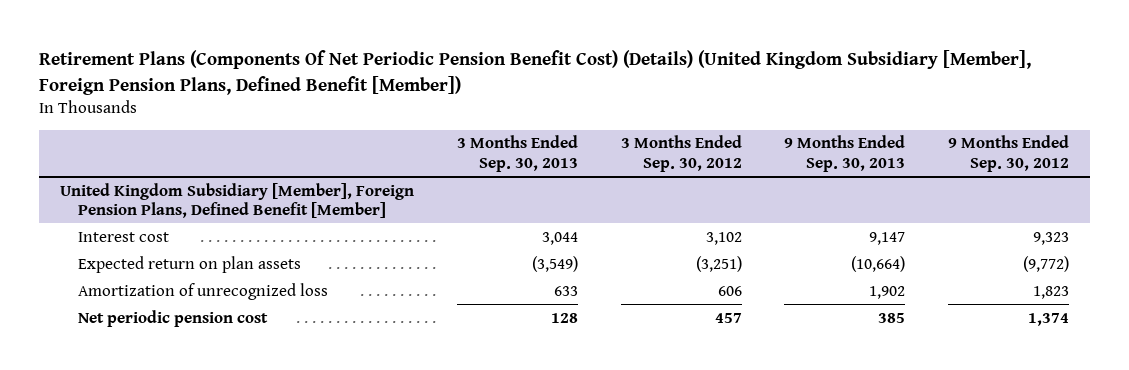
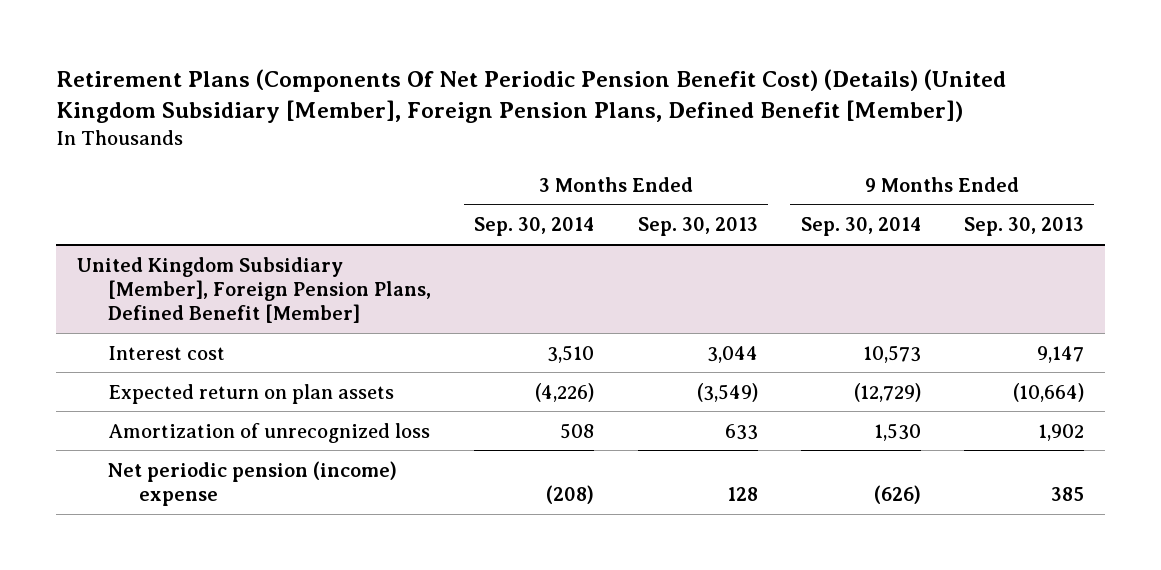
- | 3 Months Ended Sep. 30, 2013 | 3 Months Ended Sep. 30, 2012 | 9 Months Ended Sep. 30, 2013 | 9 Months Ended Sep. 30, 2012
+ | 3 Months Ended Sep. 30, 2014 | 3 Months Ended Sep. 30, 2013 | 9 Months Ended Sep. 30, 2014 | 9 Months Ended Sep. 30, 2013
@ United Kingdom Subsidiary [Member], Foreign Pension Plans, Defined Benefit [Member]
- Net periodic pension cost | 128 | 457 | 385 | 1,374
+ Net periodic pension (income) expense | (208) | 128 | (626) | 385

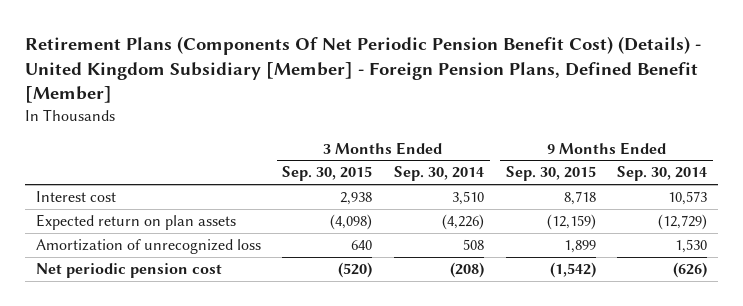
- Retirement Plans (Components Of Net Periodic Pension Benefit Cost) (Details) (United Kingdom Subsidiary [Member], Foreign Pension Plans, Defined Benefit [Member])
+ Retirement Plans (Components Of Net Periodic Pension Benefit Cost) (Details) - United Kingdom Subsidiary [Member] - Foreign Pension Plans, Defined Benefit [Member]
- | 3 Months Ended Sep. 30, 2014 | 3 Months Ended Sep. 30, 2013 | 9 Months Ended Sep. 30, 2014 | 9 Months Ended Sep. 30, 2013
+ | 3 Months Ended Sep. 30, 2015 | 3 Months Ended Sep. 30, 2014 | 9 Months Ended Sep. 30, 2015 | 9 Months Ended Sep. 30, 2014
- United Kingdom Subsidiary [Member], Foreign Pension Plans, Defined Benefit [Member]
- Net periodic pension (income) expense | (208) | 128 | (626) | 385
+ Net periodic pension cost | (520) | (208) | (1,542) | (626)

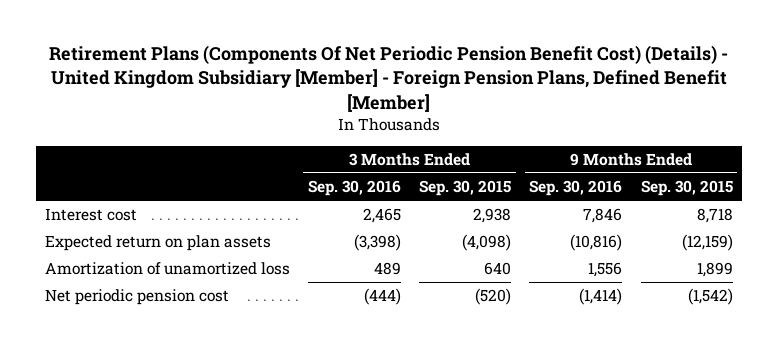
- | 3 Months Ended Sep. 30, 2015 | 3 Months Ended Sep. 30, 2014 | 9 Months Ended Sep. 30, 2015 | 9 Months Ended Sep. 30, 2014
+ | 3 Months Ended Sep. 30, 2016 | 3 Months Ended Sep. 30, 2015 | 9 Months Ended Sep. 30, 2016 | 9 Months Ended Sep. 30, 2015
- Amortization of unrecognized loss | 640 | 508 | 1,899 | 1,530
+ Amortization of unamortized loss | 489 | 640 | 1,556 | 1,899

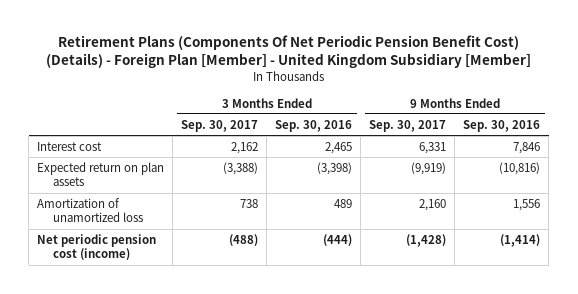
- Retirement Plans (Components Of Net Periodic Pension Benefit Cost) (Details) - United Kingdom Subsidiary [Member] - Foreign Pension Plans, Defined Benefit [Member]
+ Retirement Plans (Components Of Net Periodic Pension Benefit Cost) (Details) - Foreign Plan [Member] - United Kingdom Subsidiary [Member]
- | 3 Months Ended Sep. 30, 2016 | 3 Months Ended Sep. 30, 2015 | 9 Months Ended Sep. 30, 2016 | 9 Months Ended Sep. 30, 2015
+ | 3 Months Ended Sep. 30, 2017 | 3 Months Ended Sep. 30, 2016 | 9 Months Ended Sep. 30, 2017 | 9 Months Ended Sep. 30, 2016
- Net periodic pension cost | (444) | (520) | (1,414) | (1,542)
+ Net periodic pension cost (income) | (488) | (444) | (1,428) | (1,414)

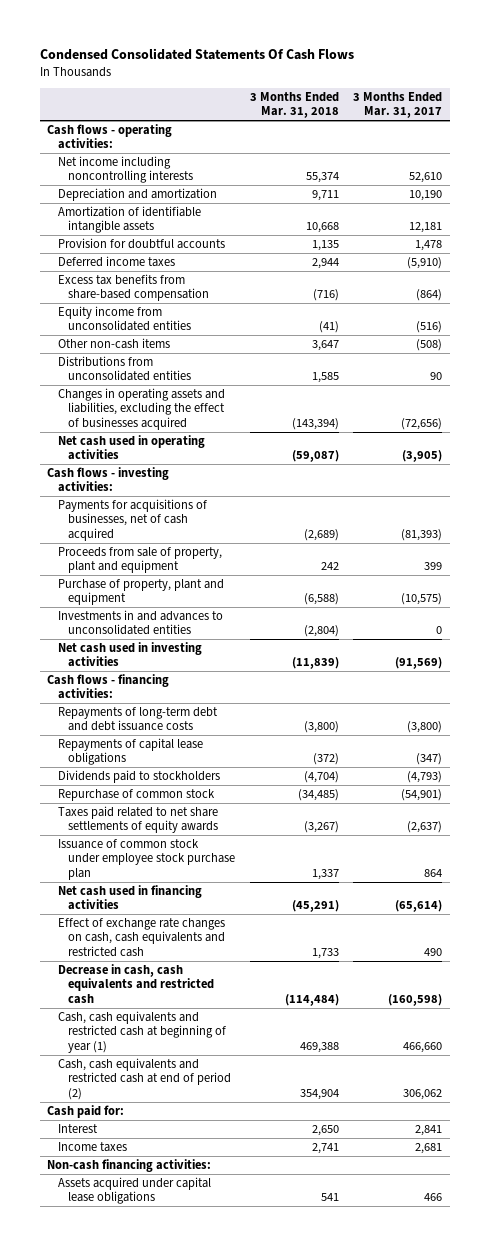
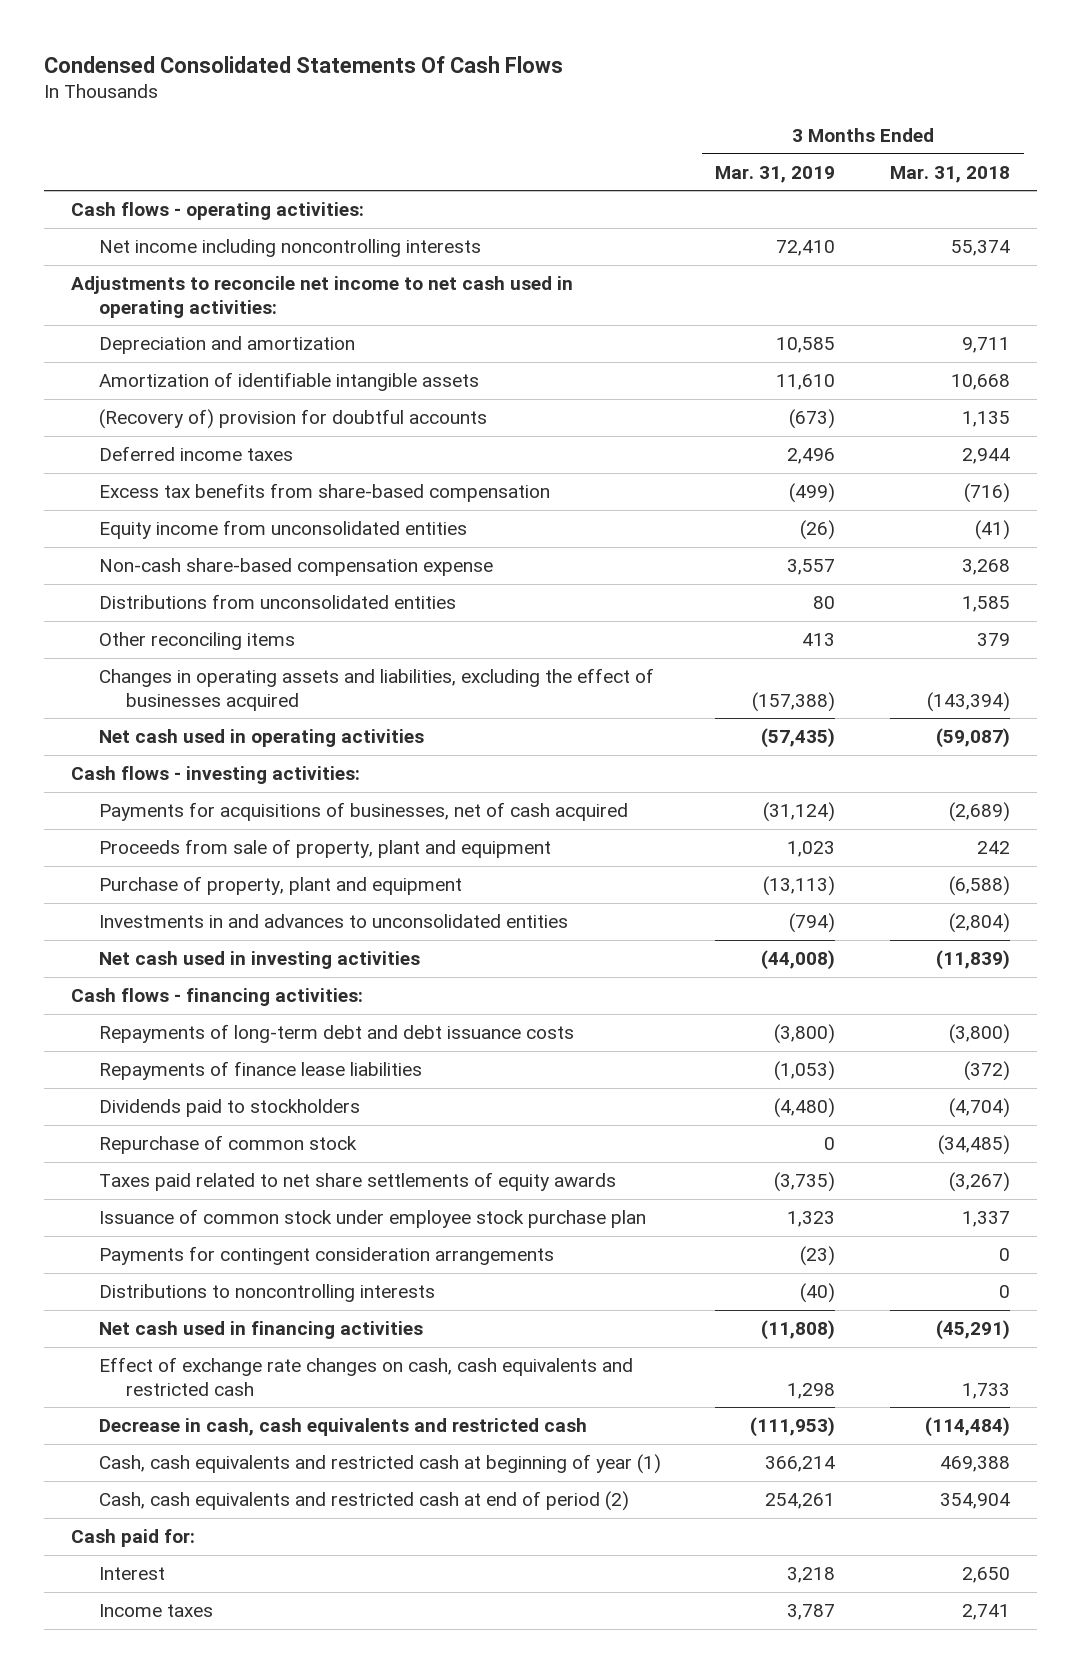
- | 3 Months Ended Mar. 31, 2018 | 3 Months Ended Mar. 31, 2017
+ | 3 Months Ended Mar. 31, 2019 | 3 Months Ended Mar. 31, 2018
+ Adjustments to reconcile net income to net cash used in operating activities:
- Provision for doubtful accounts | 1,135 | 1,478
+ (Recovery of) provision for doubtful accounts | (673) | 1,135
- Other non-cash items | 3,647 | (508)
+ Non-cash share-based compensation expense | 3,557 | 3,268
+ Other reconciling items | 413 | 379
- Repayments of capital lease obligations | (372) | (347)
+ Repayments of finance lease liabilities | (1,053) | (372)
+ Payments for contingent consideration arrangements | (23) | 0
+ Distributions to noncontrolling interests | (40) | 0
- Non-cash financing activities:
- Assets acquired under capital lease obligations | 541 | 466

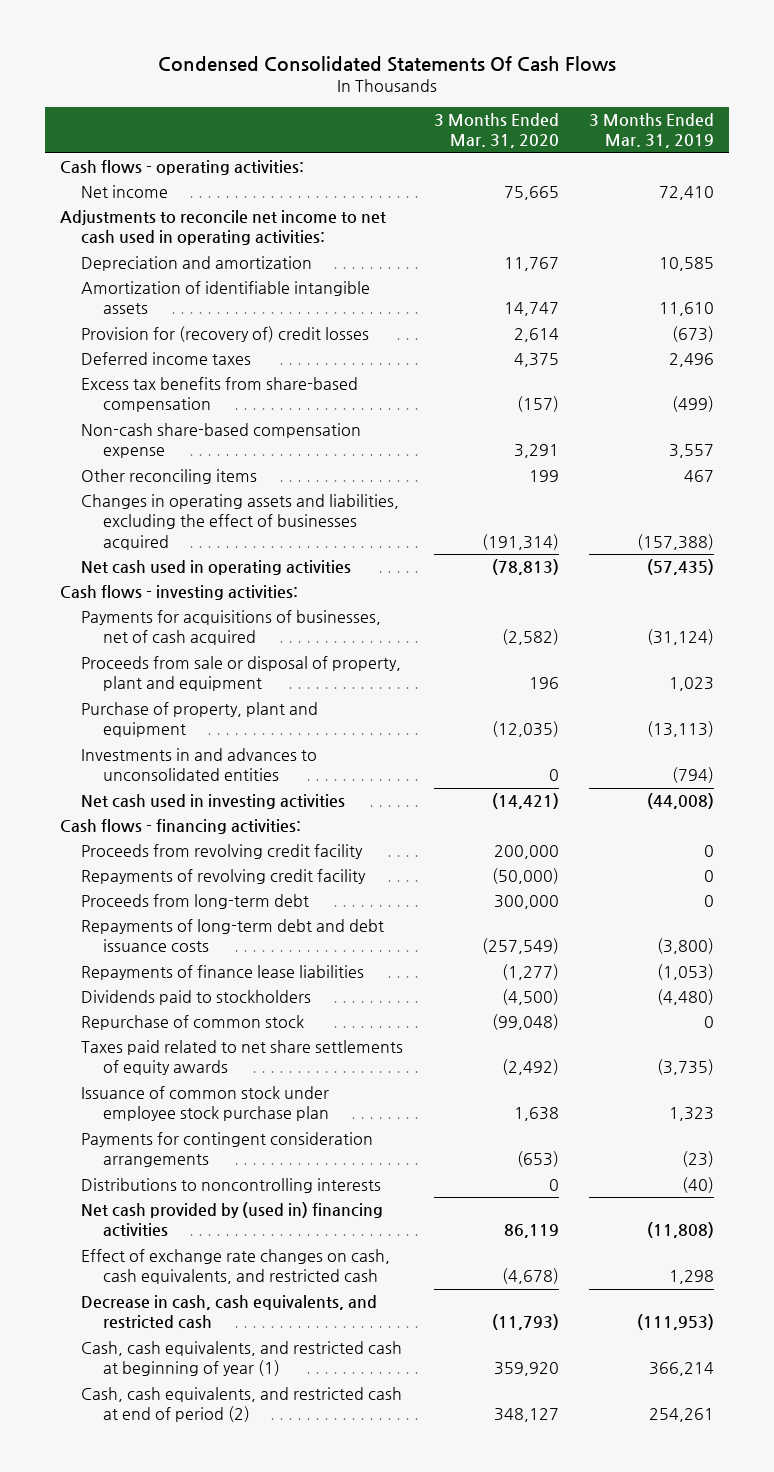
- | 3 Months Ended Mar. 31, 2019 | 3 Months Ended Mar. 31, 2018
+ | 3 Months Ended Mar. 31, 2020 | 3 Months Ended Mar. 31, 2019
- Net income including noncontrolling interests | 72,410 | 55,374
+ Net income | 75,665 | 72,410
- (Recovery of) provision for doubtful accounts | (673) | 1,135
+ Provision for (recovery of) credit losses | 2,614 | (673)
- Equity income from unconsolidated entities | (26) | (41)
- Distributions from unconsolidated entities | 80 | 1,585
- Other reconciling items | 413 | 379
+ Other reconciling items | 199 | 467
- Proceeds from sale of property, plant and equipment | 1,023 | 242
+ Proceeds from sale or disposal of property, plant and equipment | 196 | 1,023
+ Proceeds from revolving credit facility | 200,000 | 0
+ Repayments of revolving credit facility | (50,000) | 0
+ Proceeds from long-term debt | 300,000 | 0
- Net cash used in financing activities | (11,808) | (45,291)
- Effect of exchange rate changes on cash, cash equivalents and restricted cash | 1,298 | 1,733
- Decrease in cash, cash equivalents and restricted cash | (111,953) | (114,484)
- Cash, cash equivalents and restricted cash at beginning of year (1) | 366,214 | 469,388
- Cash, cash equivalents and restricted cash at end of period (2) | 254,261 | 354,904
- Cash paid for:
- Interest | 3,218 | 2,650
- Income taxes | 3,787 | 2,741
+ Net cash provided by (used in) financing activities | 86,119 | (11,808)
+ Effect of exchange rate changes on cash, cash equivalents, and restricted cash | (4,678) | 1,298
+ Decrease in cash, cash equivalents, and restricted cash | (11,793) | (111,953)
+ Cash, cash equivalents, and restricted cash at beginning of year (1) | 359,920 | 366,214
+ Cash, cash equivalents, and restricted cash at end of period (2) | 348,127 | 254,261

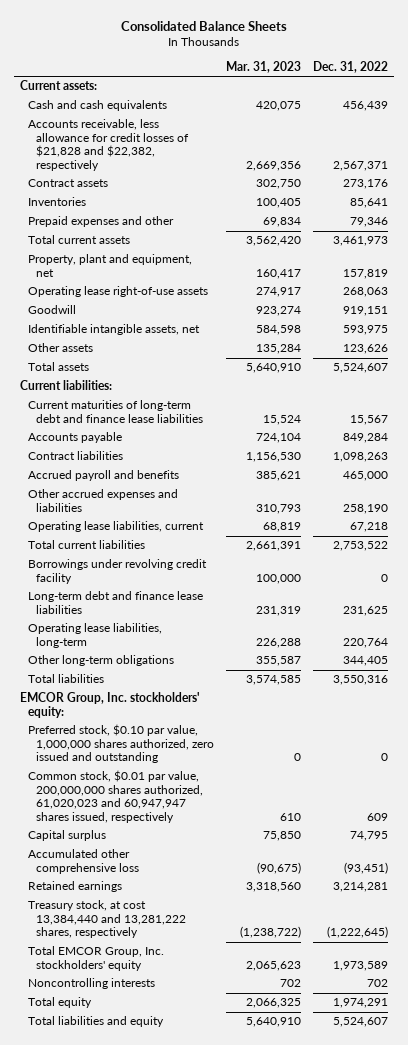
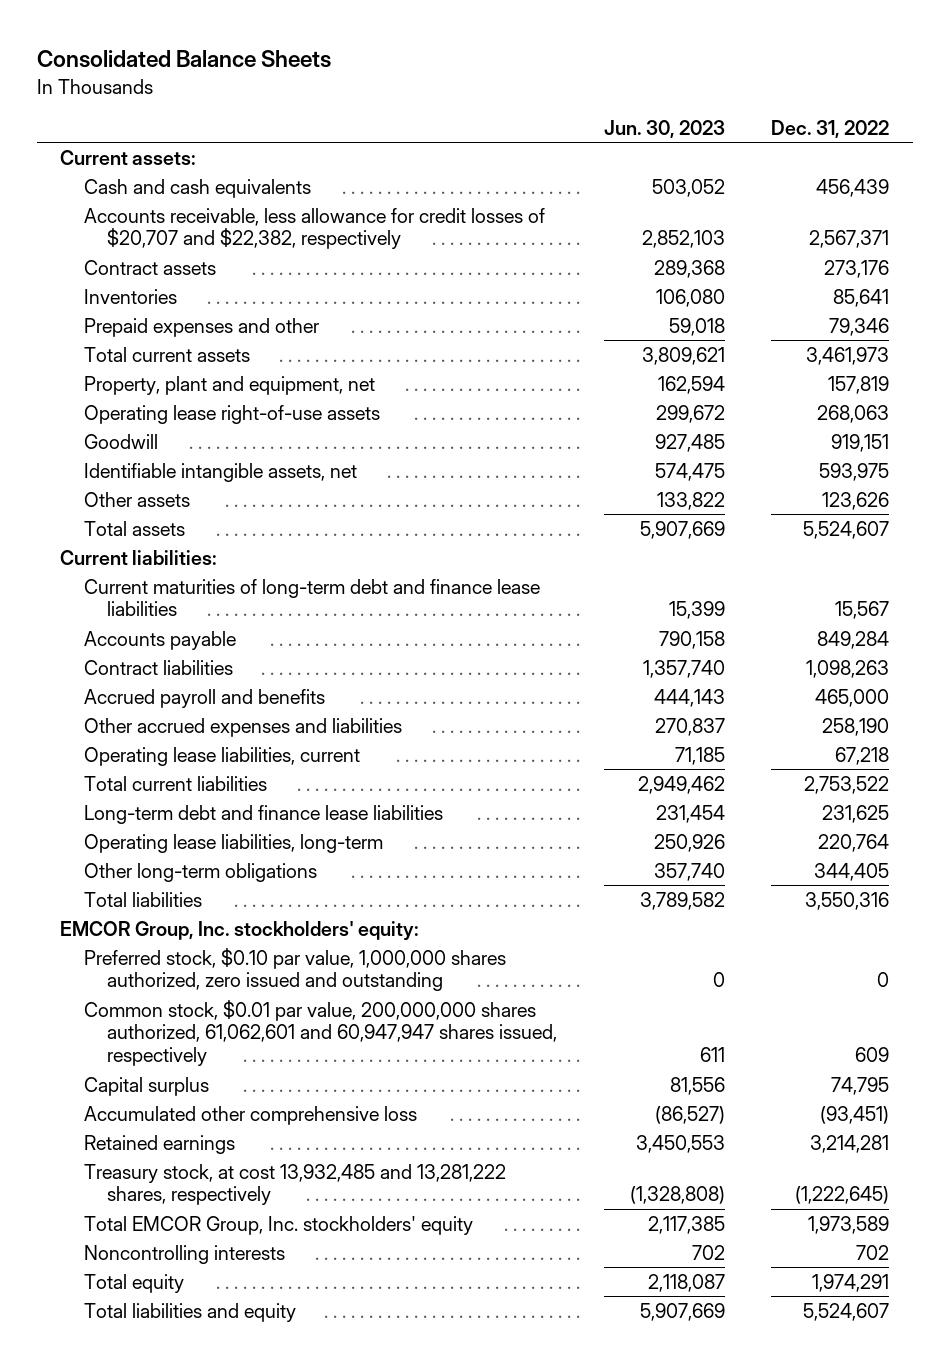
- | Mar. 31, 2023 | Dec. 31, 2022
+ | Jun. 30, 2023 | Dec. 31, 2022
- Accounts receivable, less allowance for credit losses of $21,828 and $22,382, respectively | 2,669,356 | 2,567,371
+ Accounts receivable, less allowance for credit losses of $20,707 and $22,382, respectively | 2,852,103 | 2,567,371
- Borrowings under revolving credit facility | 100,000 | 0
- Common stock, $0.01 par value, 200,000,000 shares authorized, 61,020,023 and 60,947,947 shares issued, respectively | 610 | 609
+ Common stock, $0.01 par value, 200,000,000 shares authorized, 61,062,601 and 60,947,947 shares issued, respectively | 611 | 609
- Treasury stock, at cost 13,384,440 and 13,281,222 shares, respectively | (1,238,722) | (1,222,645)
+ Treasury stock, at cost 13,932,485 and 13,281,222 shares, respectively | (1,328,808) | (1,222,645)

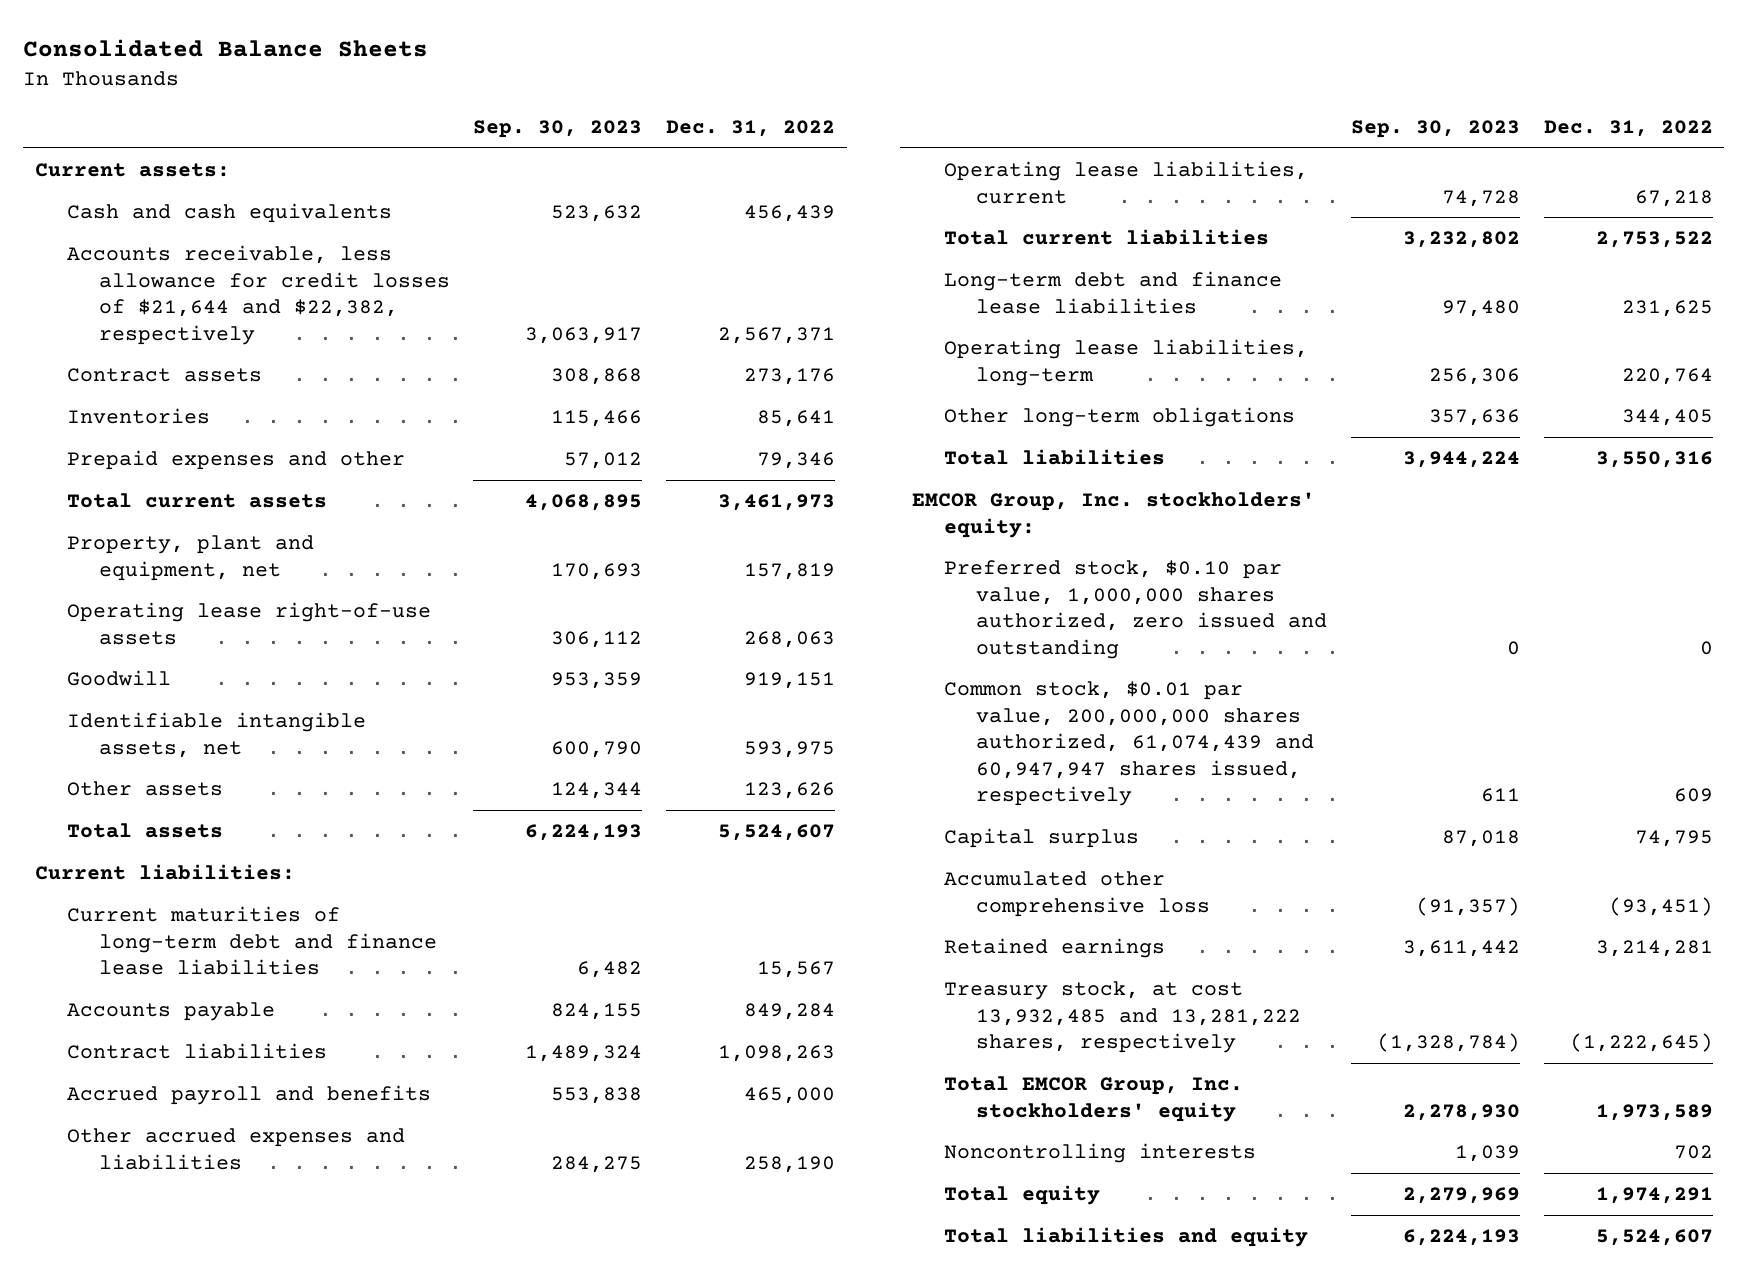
- | Jun. 30, 2023 | Dec. 31, 2022
+ | Sep. 30, 2023 | Dec. 31, 2022
- Accounts receivable, less allowance for credit losses of $20,707 and $22,382, respectively | 2,852,103 | 2,567,371
+ Accounts receivable, less allowance for credit losses of $21,644 and $22,382, respectively | 3,063,917 | 2,567,371
- Common stock, $0.01 par value, 200,000,000 shares authorized, 61,062,601 and 60,947,947 shares issued, respectively | 611 | 609
+ Common stock, $0.01 par value, 200,000,000 shares authorized, 61,074,439 and 60,947,947 shares issued, respectively | 611 | 609

